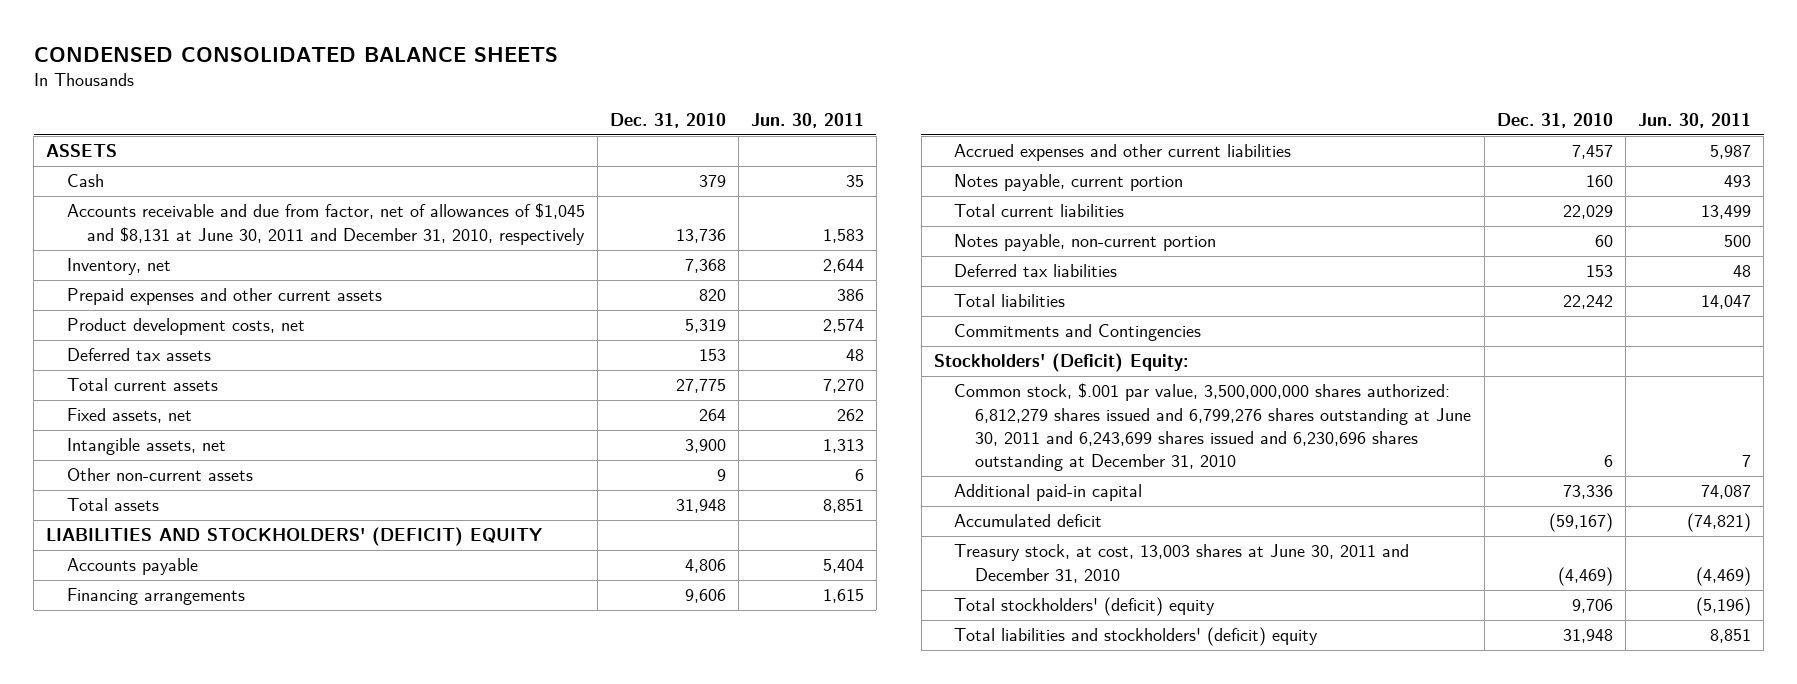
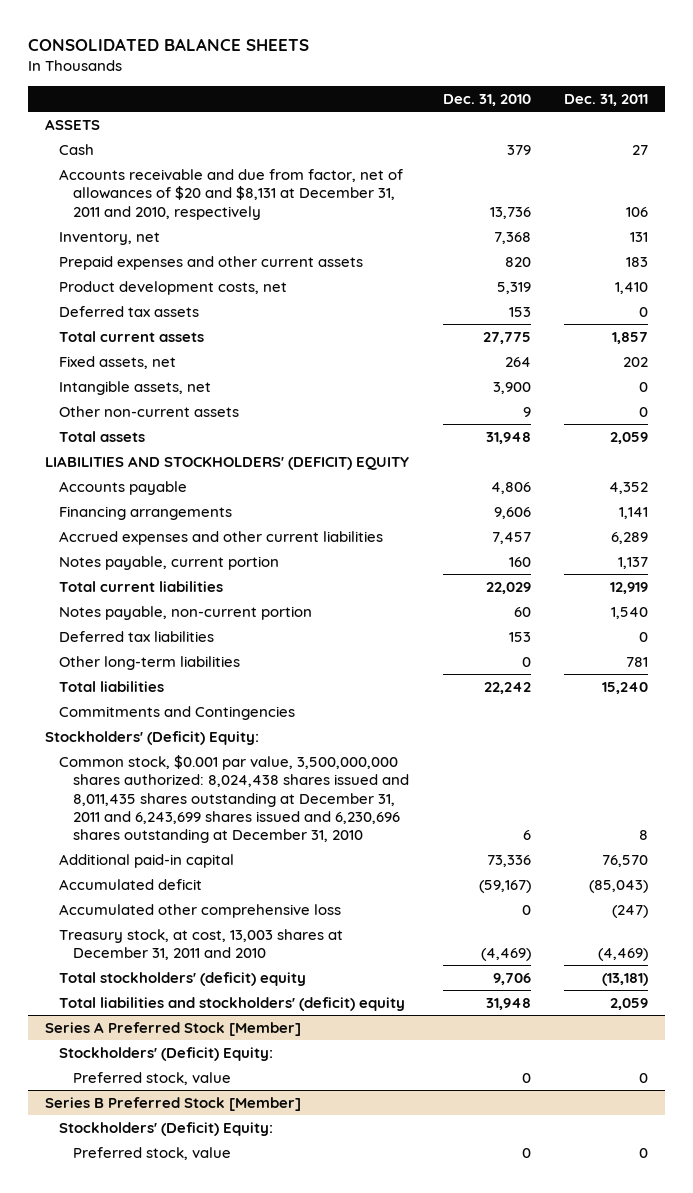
- CONDENSED CONSOLIDATED BALANCE SHEETS
+ CONSOLIDATED BALANCE SHEETS
- | Dec. 31, 2010 | Jun. 30, 2011
+ | Dec. 31, 2010 | Dec. 31, 2011
- Accounts receivable and due from factor, net of allowances of $1,045 and $8,131 at June 30, 2011 and December 31, 2010, respectively | 13,736 | 1,583
+ Accounts receivable and due from factor, net of allowances of $20 and $8,131 at December 31, 2011 and 2010, respectively | 13,736 | 106
+ Other long-term liabilities | 0 | 781
- Common stock, $.001 par value, 3,500,000,000 shares authorized: 6,812,279 shares issued and 6,799,276 shares outstanding at June 30, 2011 and 6,243,699 shares issued and 6,230,696 shares outstanding at December 31, 2010 | 6 | 7
+ Common stock, $0.001 par value, 3,500,000,000 shares authorized: 8,024,438 shares issued and 8,011,435 shares outstanding at December 31, 2011 and 6,243,699 shares issued and 6,230,696 shares outstanding at December 31, 2010 | 6 | 8
- Treasury stock, at cost, 13,003 shares at June 30, 2011 and December 31, 2010 | (4,469) | (4,469)
+ Accumulated other comprehensive loss | 0 | (247)
+ Treasury stock, at cost, 13,003 shares at December 31, 2011 and 2010 | (4,469) | (4,469)
+ Series A Preferred Stock [Member]
+ Stockholders' (Deficit) Equity:
+ Preferred stock, value | 0 | 0
+ Series B Preferred Stock [Member]
+ Stockholders' (Deficit) Equity:
+ Preferred stock, value | 0 | 0

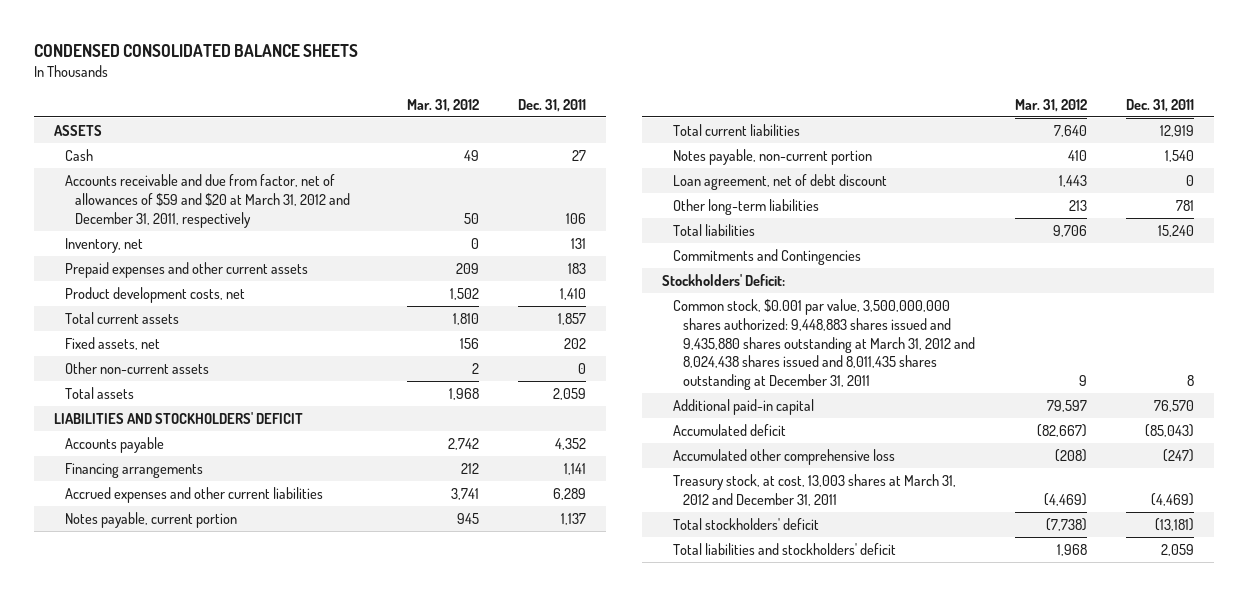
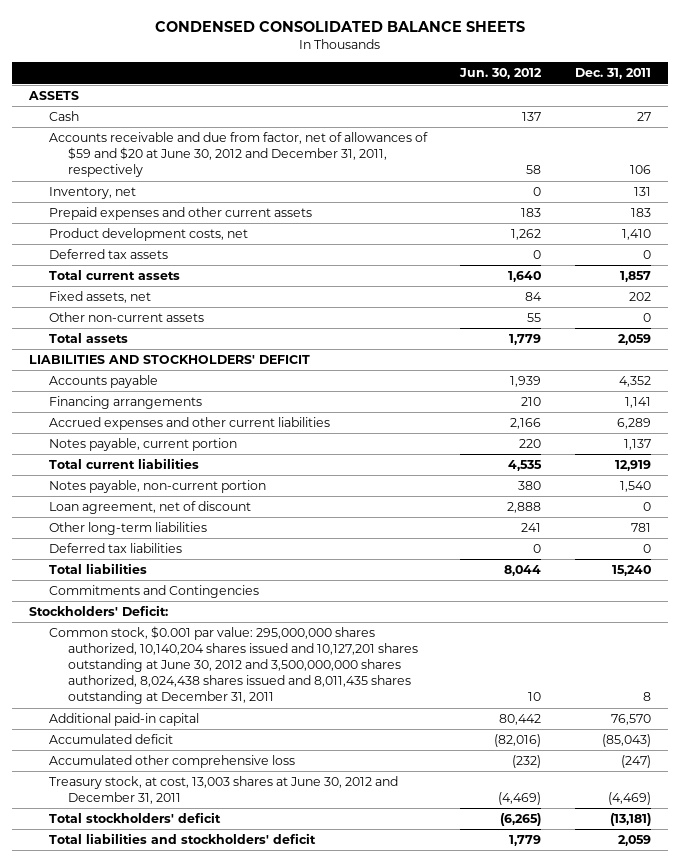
- | Mar. 31, 2012 | Dec. 31, 2011
+ | Jun. 30, 2012 | Dec. 31, 2011
- Accounts receivable and due from factor, net of allowances of $59 and $20 at March 31, 2012 and December 31, 2011, respectively | 50 | 106
+ Accounts receivable and due from factor, net of allowances of $59 and $20 at June 30, 2012 and December 31, 2011, respectively | 58 | 106
+ Deferred tax assets | 0 | 0
- Loan agreement, net of debt discount | 1,443 | 0
+ Loan agreement, net of discount | 2,888 | 0
+ Deferred tax liabilities | 0 | 0
- Common stock, $0.001 par value, 3,500,000,000 shares authorized: 9,448,883 shares issued and 9,435,880 shares outstanding at March 31, 2012 and 8,024,438 shares issued and 8,011,435 shares outstanding at December 31, 2011 | 9 | 8
+ Common stock, $0.001 par value: 295,000,000 shares authorized, 10,140,204 shares issued and 10,127,201 shares outstanding at June 30, 2012 and 3,500,000,000 shares authorized, 8,024,438 shares issued and 8,011,435 shares outstanding at December 31, 2011 | 10 | 8
- Treasury stock, at cost, 13,003 shares at March 31, 2012 and December 31, 2011 | (4,469) | (4,469)
+ Treasury stock, at cost, 13,003 shares at June 30, 2012 and December 31, 2011 | (4,469) | (4,469)

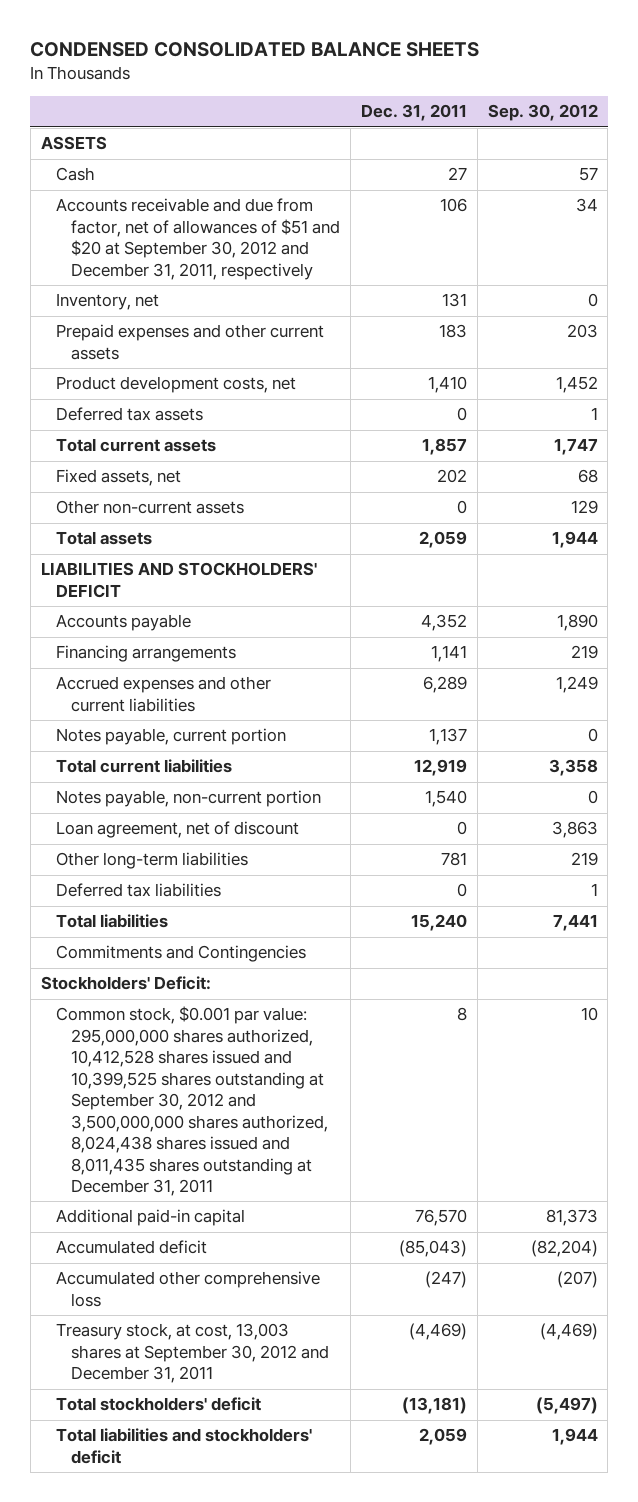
- | Jun. 30, 2012 | Dec. 31, 2011
+ | Dec. 31, 2011 | Sep. 30, 2012
- Accounts receivable and due from factor, net of allowances of $59 and $20 at June 30, 2012 and December 31, 2011, respectively | 58 | 106
+ Accounts receivable and due from factor, net of allowances of $51 and $20 at September 30, 2012 and December 31, 2011, respectively | 106 | 34
- Common stock, $0.001 par value: 295,000,000 shares authorized, 10,140,204 shares issued and 10,127,201 shares outstanding at June 30, 2012 and 3,500,000,000 shares authorized, 8,024,438 shares issued and 8,011,435 shares outstanding at December 31, 2011 | 10 | 8
+ Common stock, $0.001 par value: 295,000,000 shares authorized, 10,412,528 shares issued and 10,399,525 shares outstanding at September 30, 2012 and 3,500,000,000 shares authorized, 8,024,438 shares issued and 8,011,435 shares outstanding at December 31, 2011 | 8 | 10
- Treasury stock, at cost, 13,003 shares at June 30, 2012 and December 31, 2011 | (4,469) | (4,469)
+ Treasury stock, at cost, 13,003 shares at September 30, 2012 and December 31, 2011 | (4,469) | (4,469)

